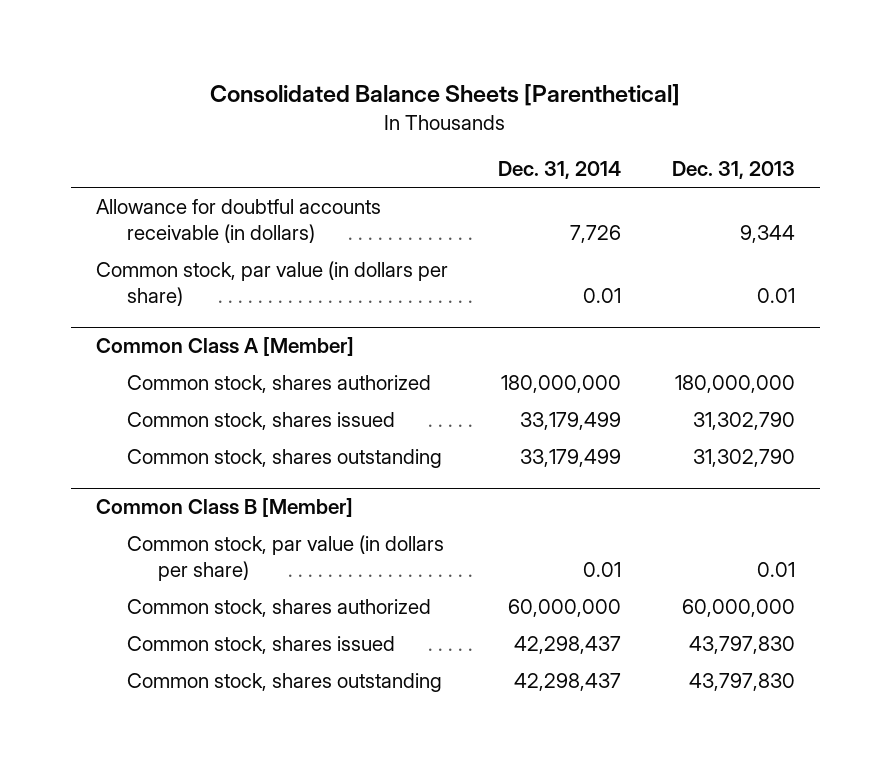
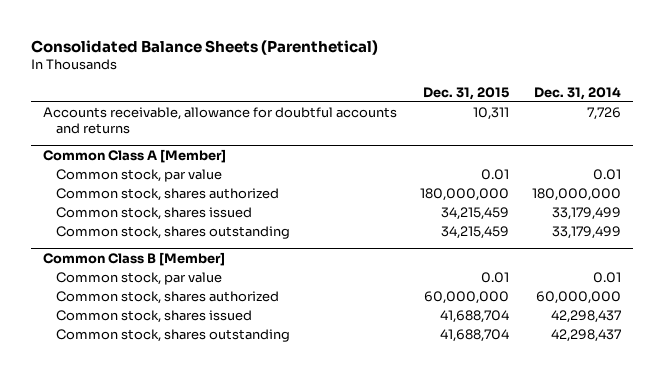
- Consolidated Balance Sheets [Parenthetical]
+ Consolidated Balance Sheets (Parenthetical)
- | Dec. 31, 2014 | Dec. 31, 2013
+ | Dec. 31, 2015 | Dec. 31, 2014
- Allowance for doubtful accounts receivable (in dollars) | 7,726 | 9,344
- Common stock, par value (in dollars per share) | 0.01 | 0.01
+ Accounts receivable, allowance for doubtful accounts and returns | 10,311 | 7,726
@ Common Class A [Member]
+ Common stock, par value | 0.01 | 0.01
@ Common Class B [Member]
- Common stock, par value (in dollars per share) | 0.01 | 0.01
+ Common stock, par value | 0.01 | 0.01

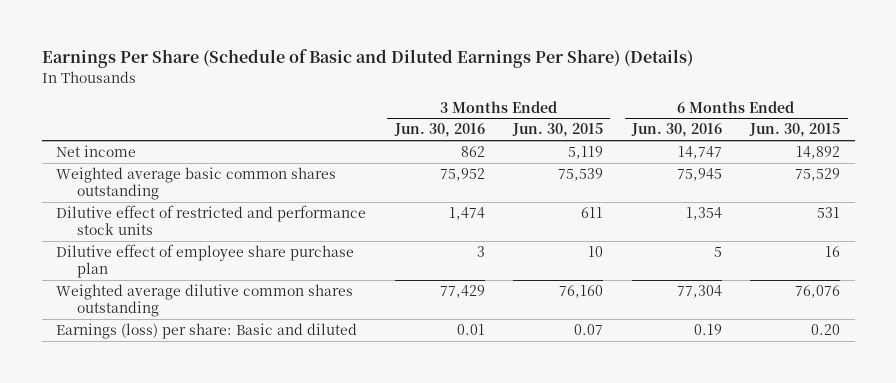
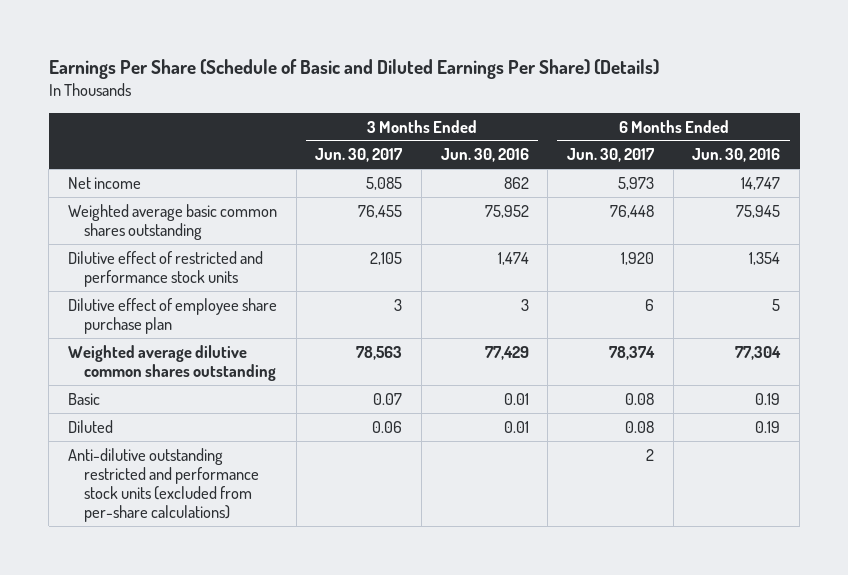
- | 3 Months Ended Jun. 30, 2016 | 3 Months Ended Jun. 30, 2015 | 6 Months Ended Jun. 30, 2016 | 6 Months Ended Jun. 30, 2015
+ | 3 Months Ended Jun. 30, 2017 | 3 Months Ended Jun. 30, 2016 | 6 Months Ended Jun. 30, 2017 | 6 Months Ended Jun. 30, 2016
- Earnings (loss) per share: Basic and diluted | 0.01 | 0.07 | 0.19 | 0.20
+ Basic | 0.07 | 0.01 | 0.08 | 0.19
+ Diluted | 0.06 | 0.01 | 0.08 | 0.19
+ Anti-dilutive outstanding restricted and performance stock units (excluded from per-share calculations) | | | 2 |

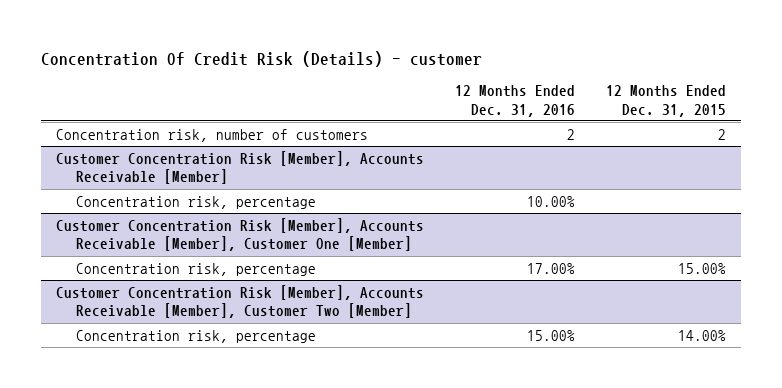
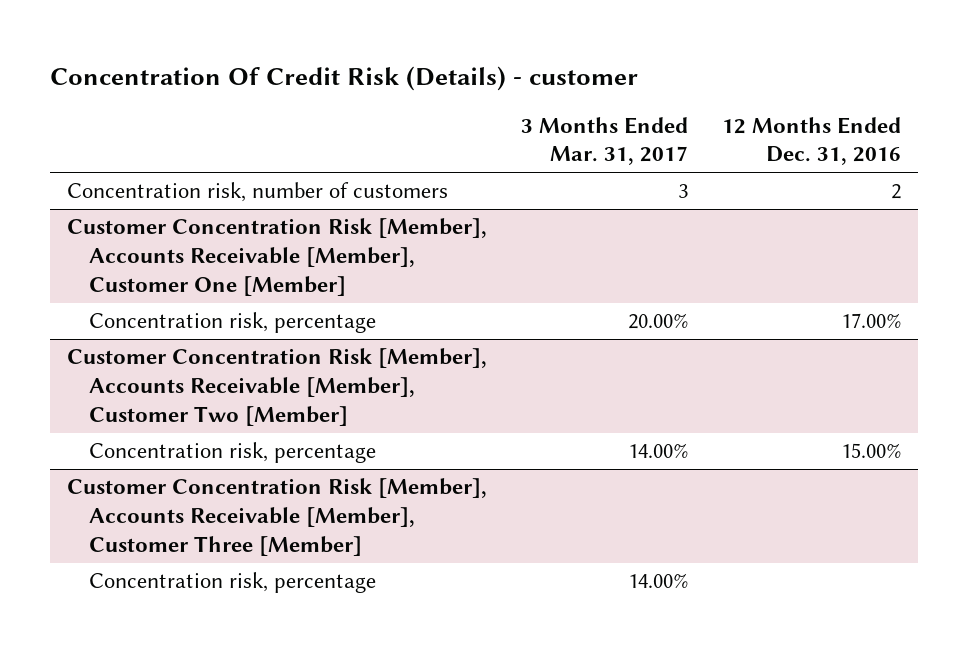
- | 12 Months Ended Dec. 31, 2016 | 12 Months Ended Dec. 31, 2015
+ | 3 Months Ended Mar. 31, 2017 | 12 Months Ended Dec. 31, 2016
- Customer Concentration Risk [Member], Accounts Receivable [Member]
- Concentration risk, percentage | 10.00% |
+ Customer Concentration Risk [Member], Accounts Receivable [Member], Customer Three [Member]
+ Concentration risk, percentage | 14.00% |

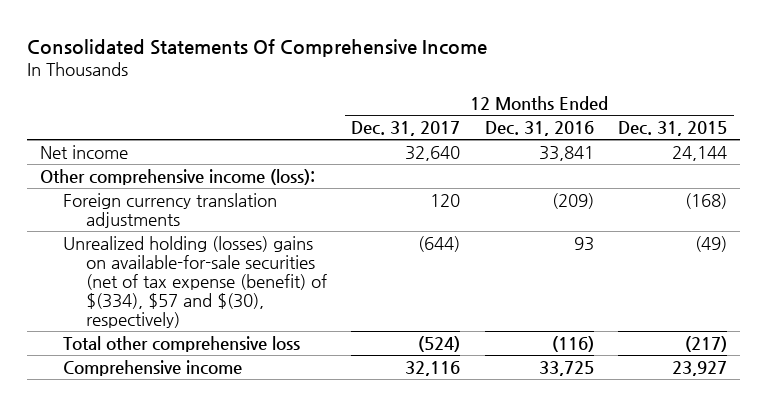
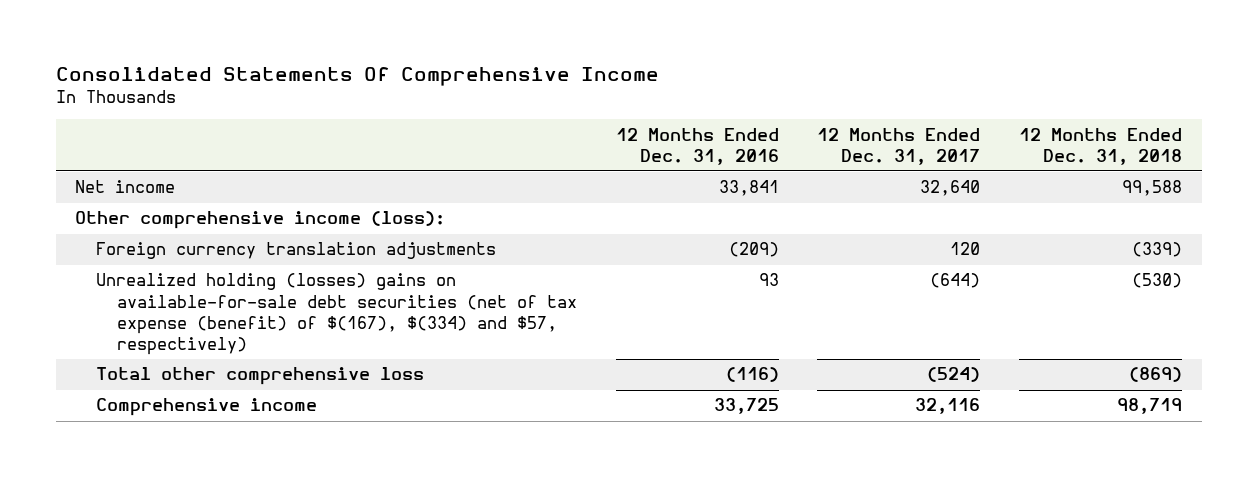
- | 12 Months Ended Dec. 31, 2017 | 12 Months Ended Dec. 31, 2016 | 12 Months Ended Dec. 31, 2015
+ | 12 Months Ended Dec. 31, 2016 | 12 Months Ended Dec. 31, 2017 | 12 Months Ended Dec. 31, 2018
- Unrealized holding (losses) gains on available-for-sale securities (net of tax expense (benefit) of $(334), $57 and $(30), respectively) | (644) | 93 | (49)
+ Unrealized holding (losses) gains on available-for-sale debt securities (net of tax expense (benefit) of $(167), $(334) and $57, respectively) | 93 | (644) | (530)

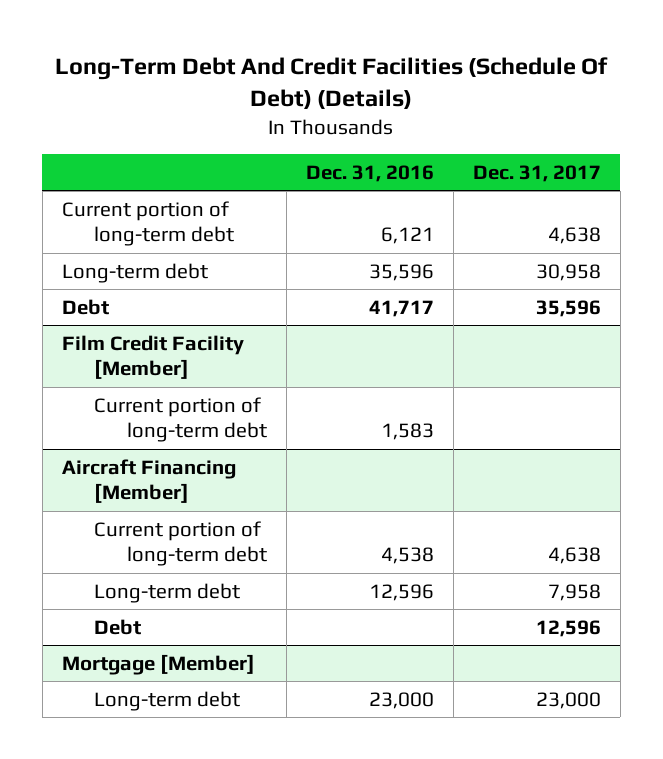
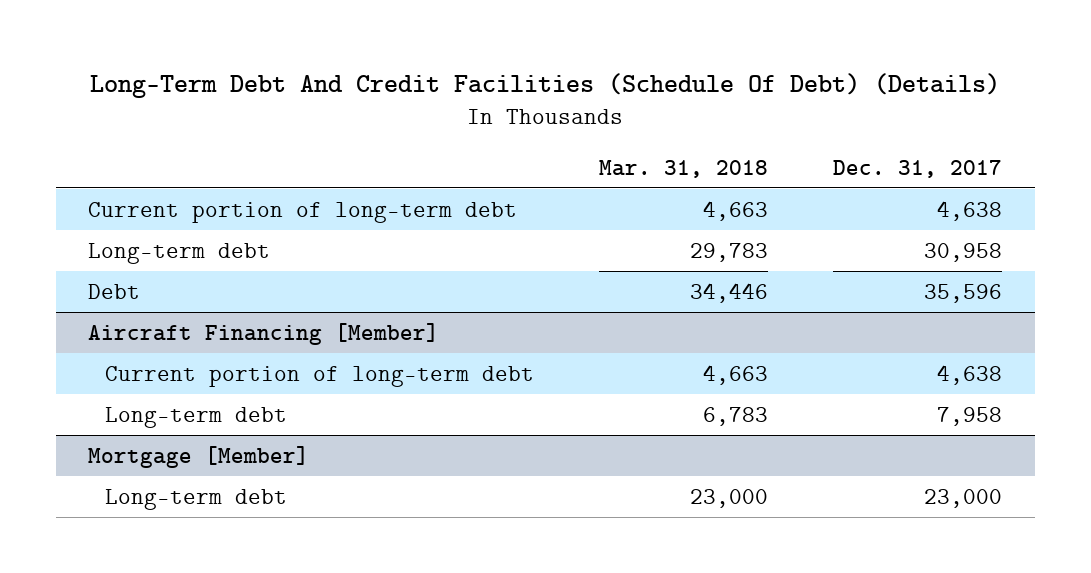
- | Dec. 31, 2016 | Dec. 31, 2017
+ | Mar. 31, 2018 | Dec. 31, 2017
- Film Credit Facility [Member]
- Current portion of long-term debt | 1,583 |
@ Aircraft Financing [Member]
- Debt | | 12,596

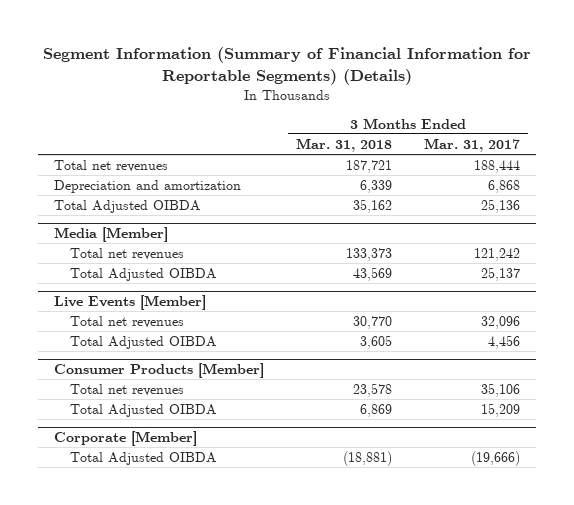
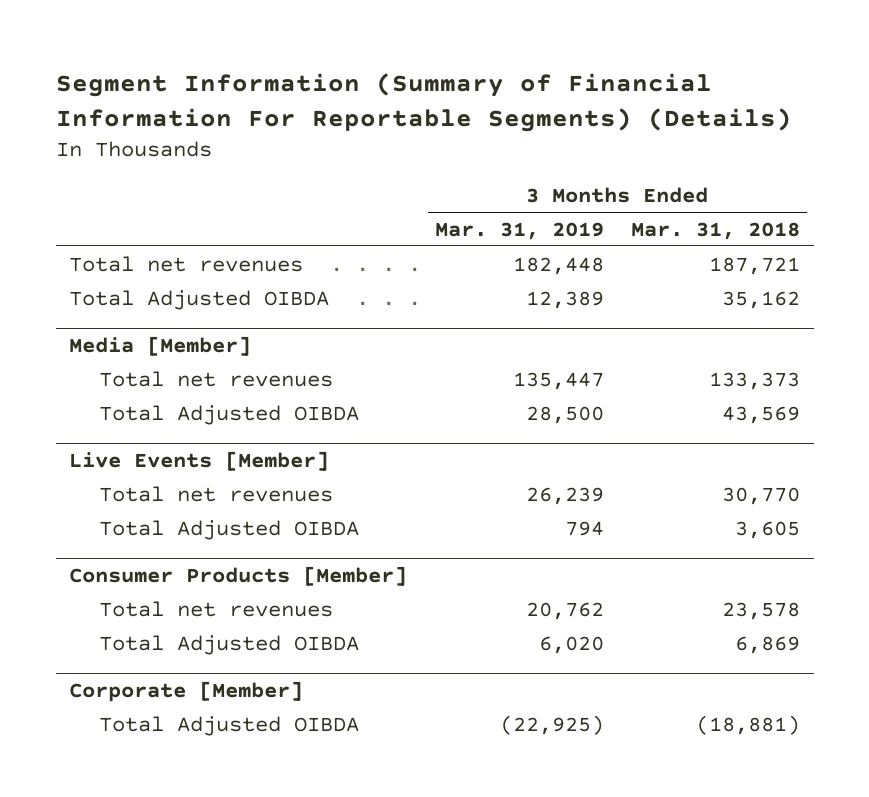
- Segment Information (Summary of Financial Information for Reportable Segments) (Details)
+ Segment Information (Summary of Financial Information For Reportable Segments) (Details)
- | 3 Months Ended Mar. 31, 2018 | 3 Months Ended Mar. 31, 2017
+ | 3 Months Ended Mar. 31, 2019 | 3 Months Ended Mar. 31, 2018
- Depreciation and amortization | 6,339 | 6,868

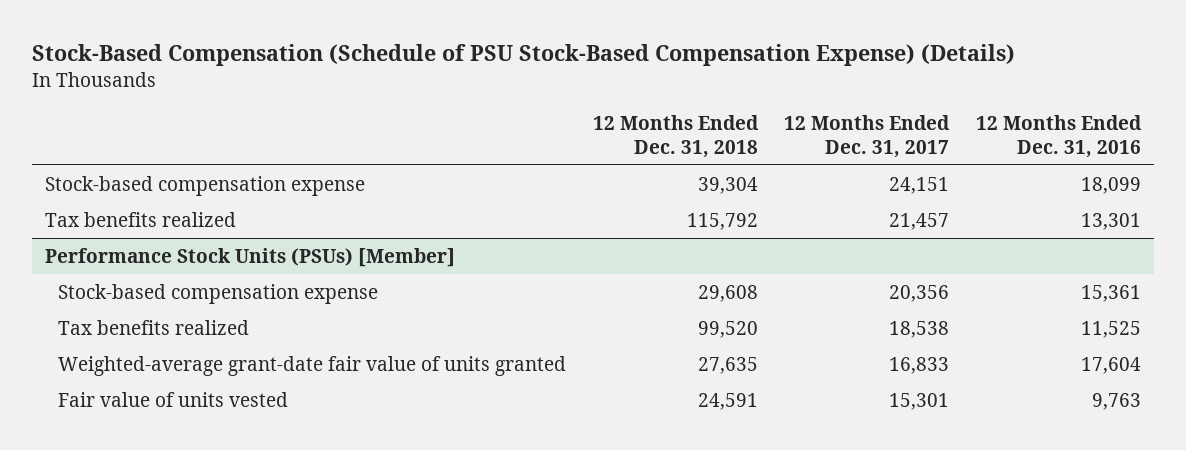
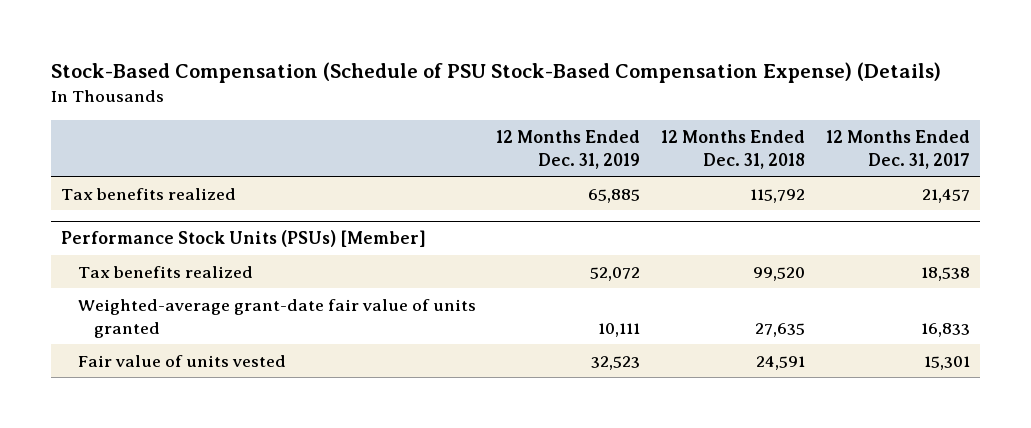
- | 12 Months Ended Dec. 31, 2018 | 12 Months Ended Dec. 31, 2017 | 12 Months Ended Dec. 31, 2016
+ | 12 Months Ended Dec. 31, 2019 | 12 Months Ended Dec. 31, 2018 | 12 Months Ended Dec. 31, 2017
- Stock-based compensation expense | 39,304 | 24,151 | 18,099
@ Performance Stock Units (PSUs) [Member]
- Stock-based compensation expense | 29,608 | 20,356 | 15,361

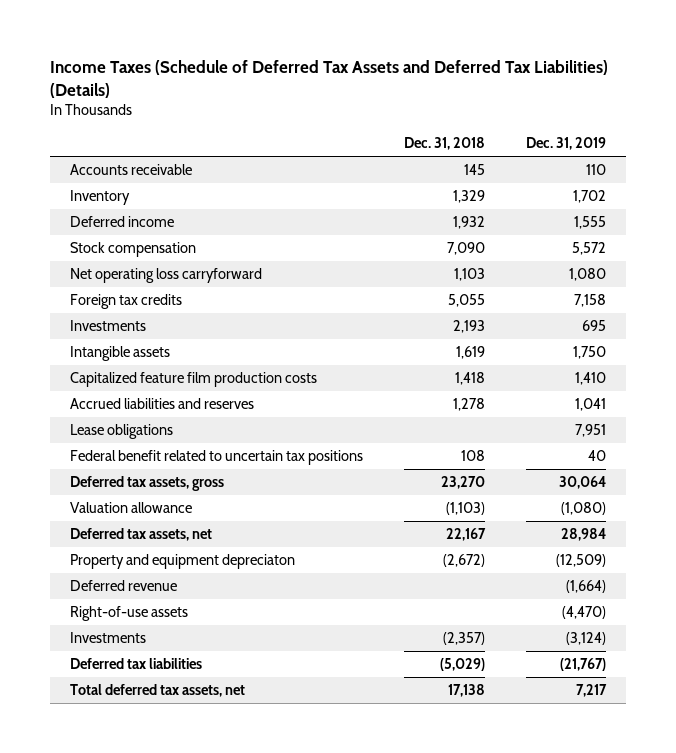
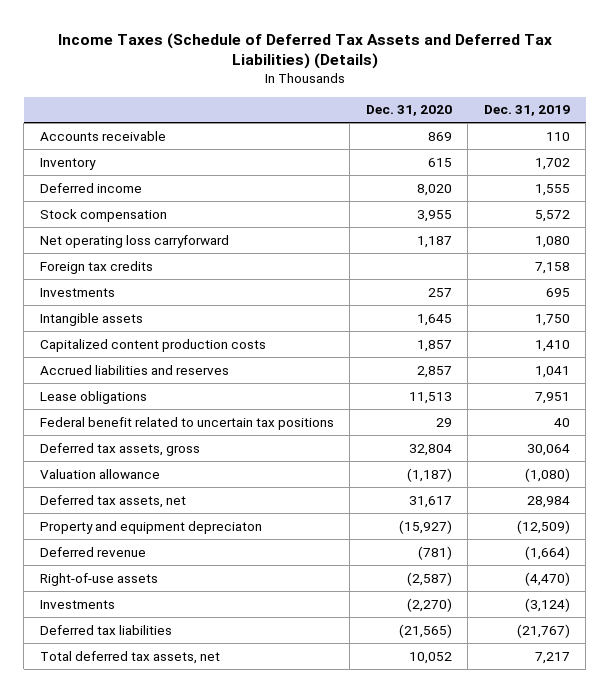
- | Dec. 31, 2018 | Dec. 31, 2019
+ | Dec. 31, 2020 | Dec. 31, 2019
- Capitalized feature film production costs | 1,418 | 1,410
+ Capitalized content production costs | 1,857 | 1,410

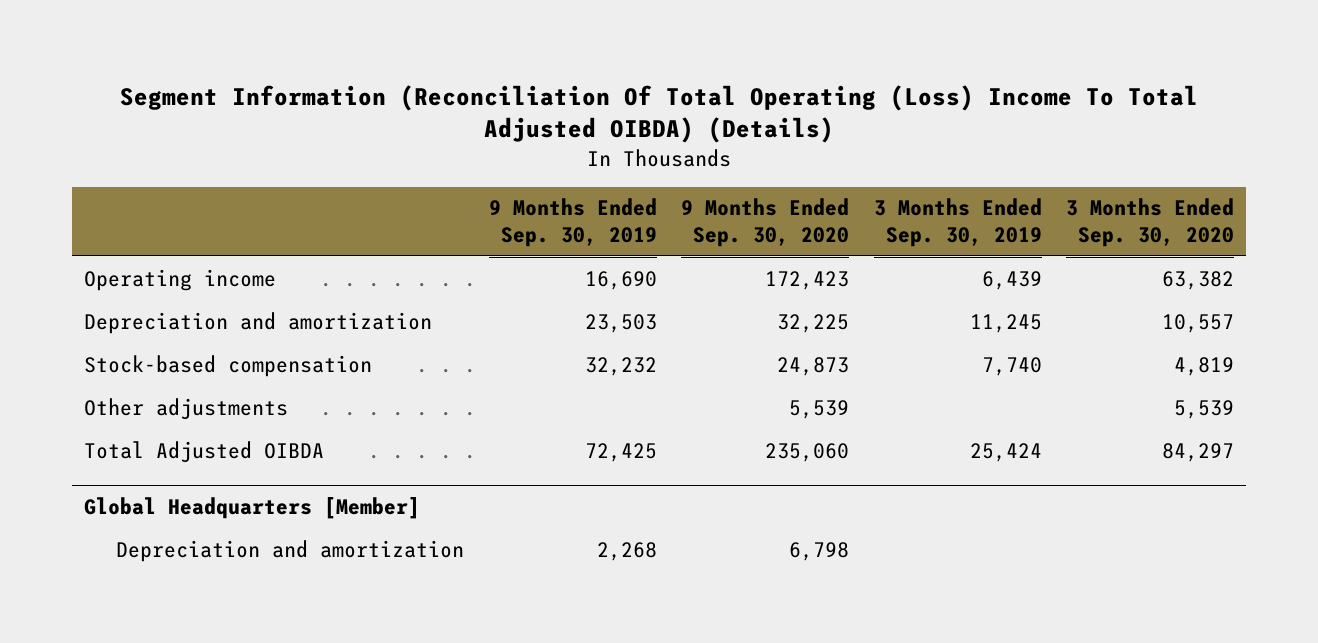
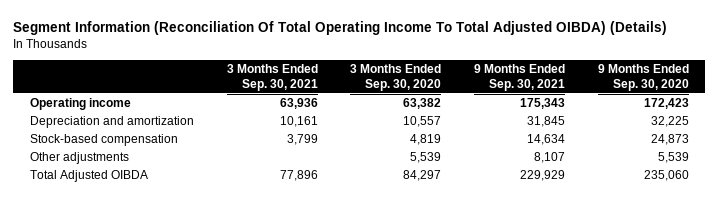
- Segment Information (Reconciliation Of Total Operating (Loss) Income To Total Adjusted OIBDA) (Details)
+ Segment Information (Reconciliation Of Total Operating Income To Total Adjusted OIBDA) (Details)
- | 9 Months Ended Sep. 30, 2019 | 9 Months Ended Sep. 30, 2020 | 3 Months Ended Sep. 30, 2019 | 3 Months Ended Sep. 30, 2020
+ | 3 Months Ended Sep. 30, 2021 | 3 Months Ended Sep. 30, 2020 | 9 Months Ended Sep. 30, 2021 | 9 Months Ended Sep. 30, 2020
- Global Headquarters [Member]
- Depreciation and amortization | 2,268 | 6,798 | |

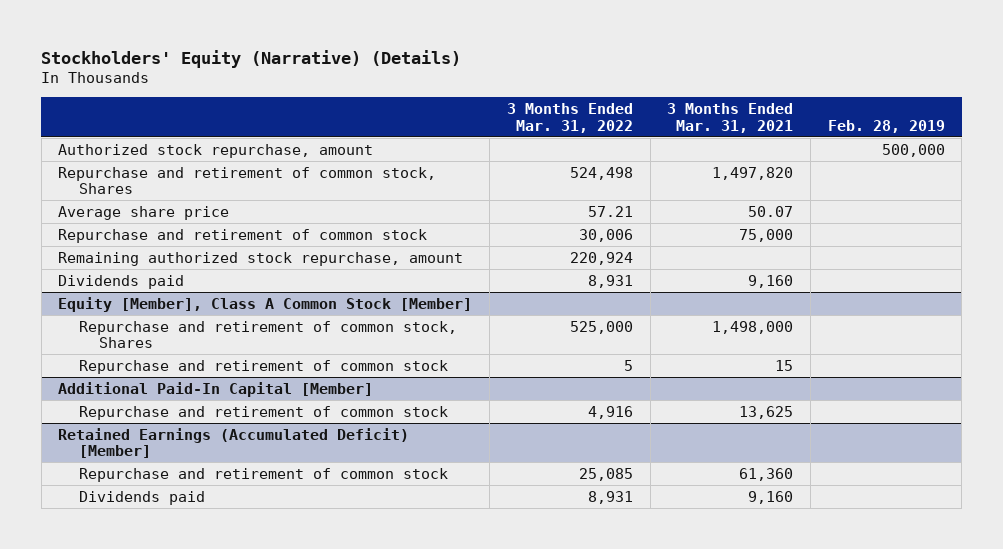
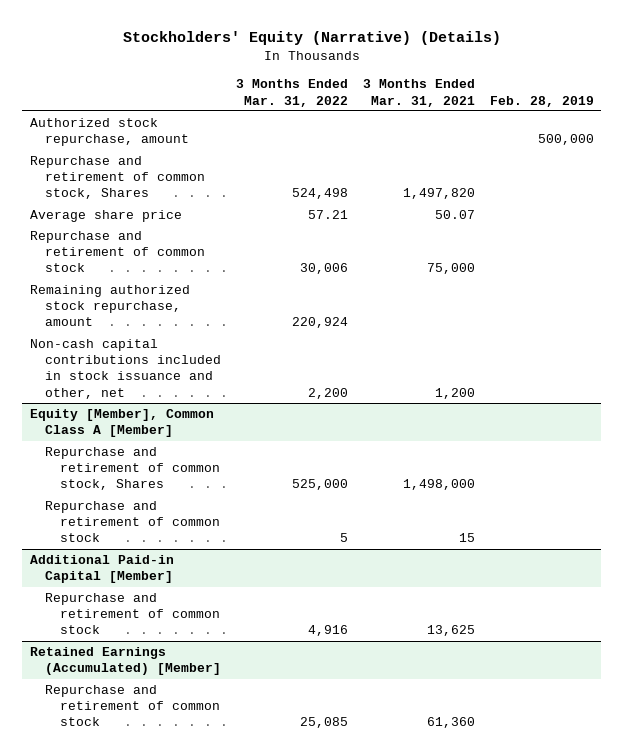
- Dividends paid | 8,931 | 9,160 |
- Equity [Member], Class A Common Stock [Member]
+ Non-cash capital contributions included in stock issuance and other, net | 2,200 | 1,200 |
+ Equity [Member], Common Class A [Member]
- Additional Paid-In Capital [Member]
+ Additional Paid-in Capital [Member]
- Retained Earnings (Accumulated Deficit) [Member]
+ Retained Earnings (Accumulated) [Member]
- Dividends paid | 8,931 | 9,160 |

